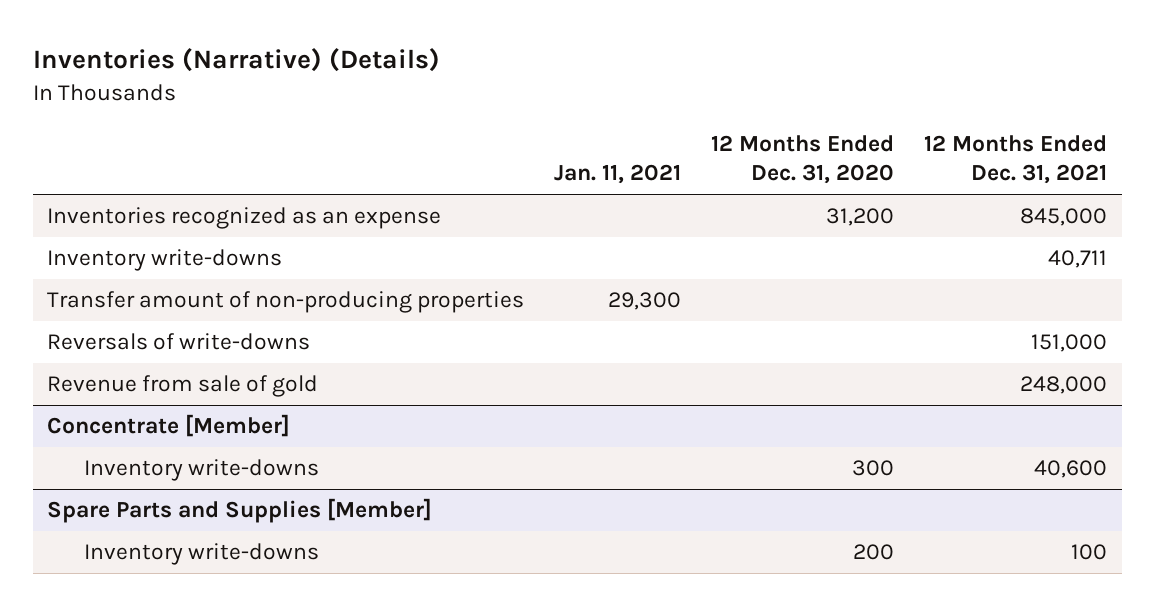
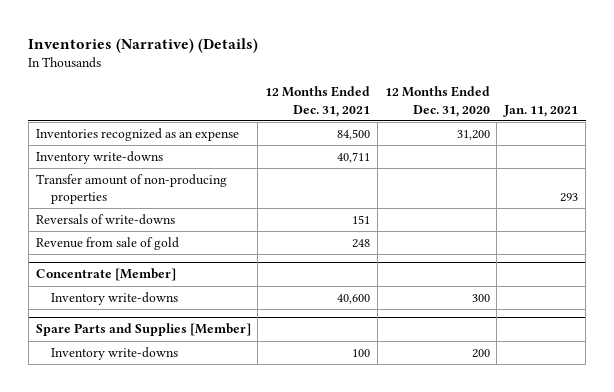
- | Jan. 11, 2021 | 12 Months Ended Dec. 31, 2020 | 12 Months Ended Dec. 31, 2021
+ | 12 Months Ended Dec. 31, 2021 | 12 Months Ended Dec. 31, 2020 | Jan. 11, 2021
- Inventories recognized as an expense | | 31,200 | 845,000
+ Inventories recognized as an expense | 84,500 | 31,200 |
- Transfer amount of non-producing properties | 29,300 | |
- Reversals of write-downs | | | 151,000
- Revenue from sale of gold | | | 248,000
+ Transfer amount of non-producing properties | | | 293
+ Reversals of write-downs | 151 | |
+ Revenue from sale of gold | 248 | |

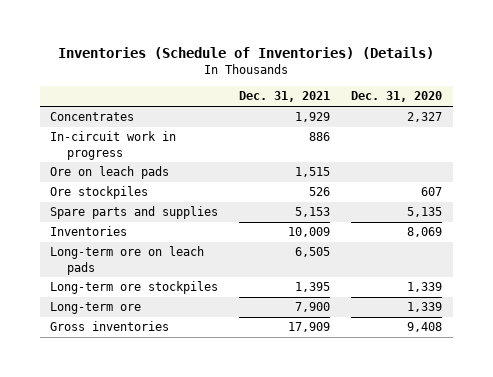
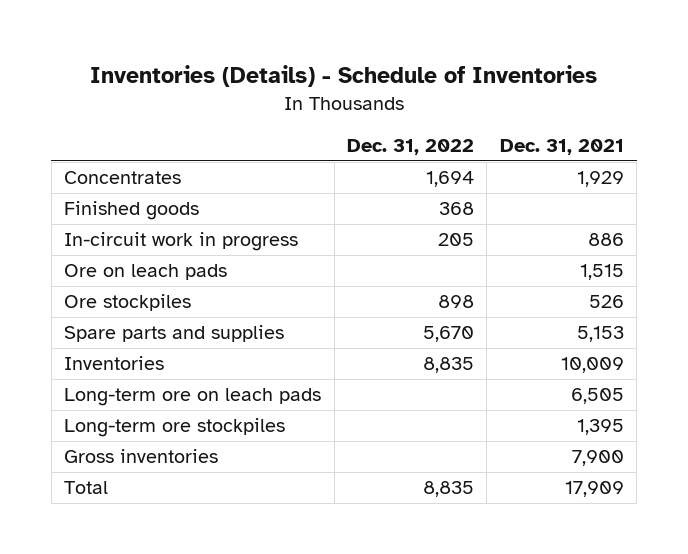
- Inventories (Schedule of Inventories) (Details)
+ Inventories (Details) - Schedule of Inventories
- | Dec. 31, 2021 | Dec. 31, 2020
+ | Dec. 31, 2022 | Dec. 31, 2021
+ Finished goods | 368 |
- Long-term ore | 7,900 | 1,339
- Gross inventories | 17,909 | 9,408
+ Gross inventories | | 7,900
+ Total | 8,835 | 17,909

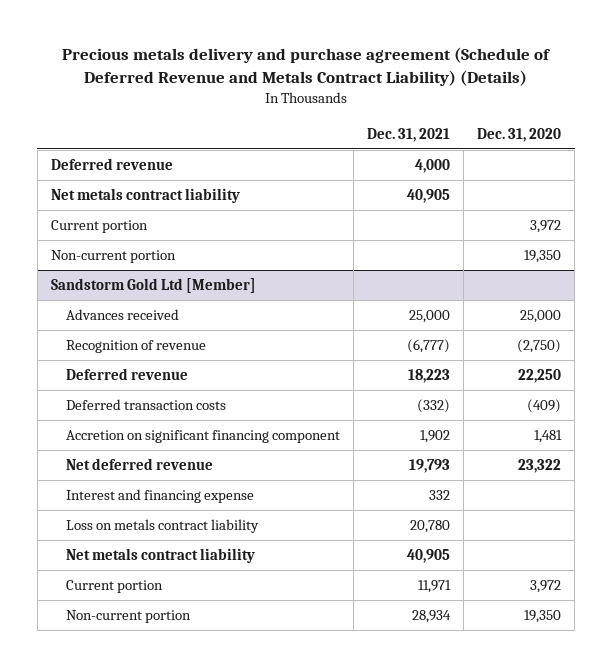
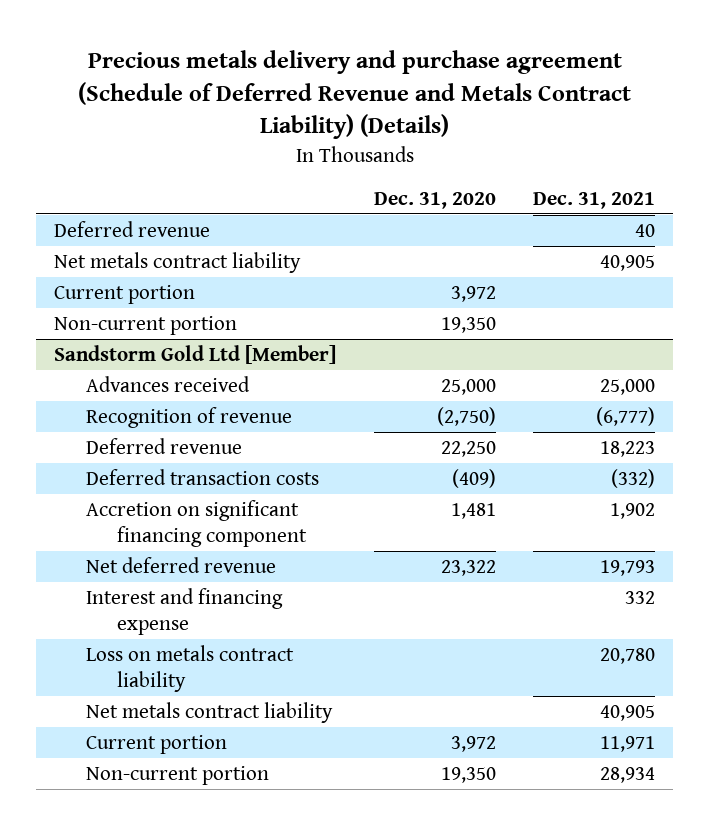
- | Dec. 31, 2021 | Dec. 31, 2020
+ | Dec. 31, 2020 | Dec. 31, 2021
- Deferred revenue | 4,000 |
+ Deferred revenue | | 40

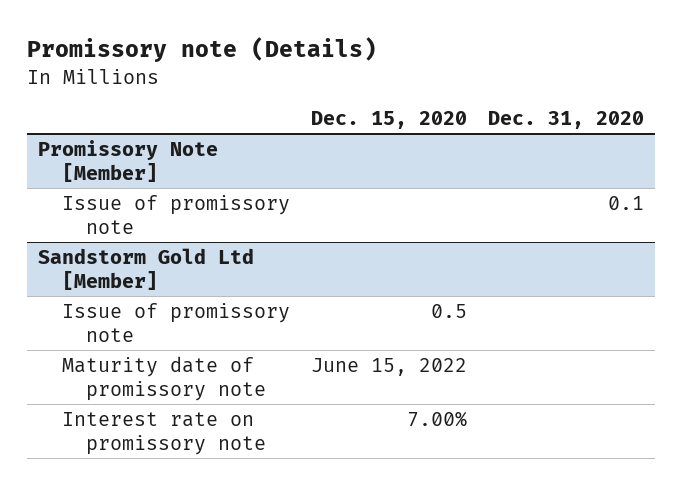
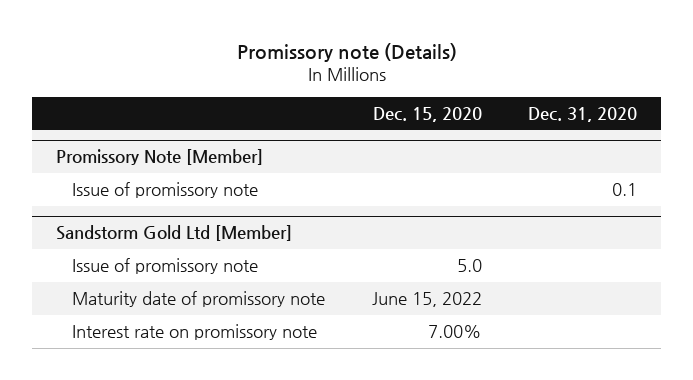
@ Sandstorm Gold Ltd [Member]
- Issue of promissory note | 0.5 |
+ Issue of promissory note | 5.0 |

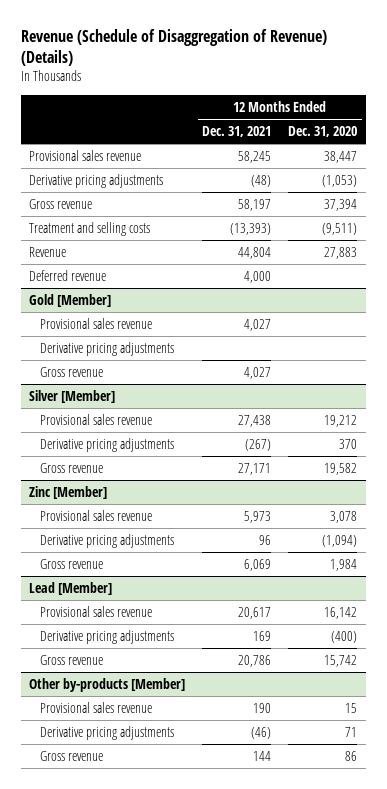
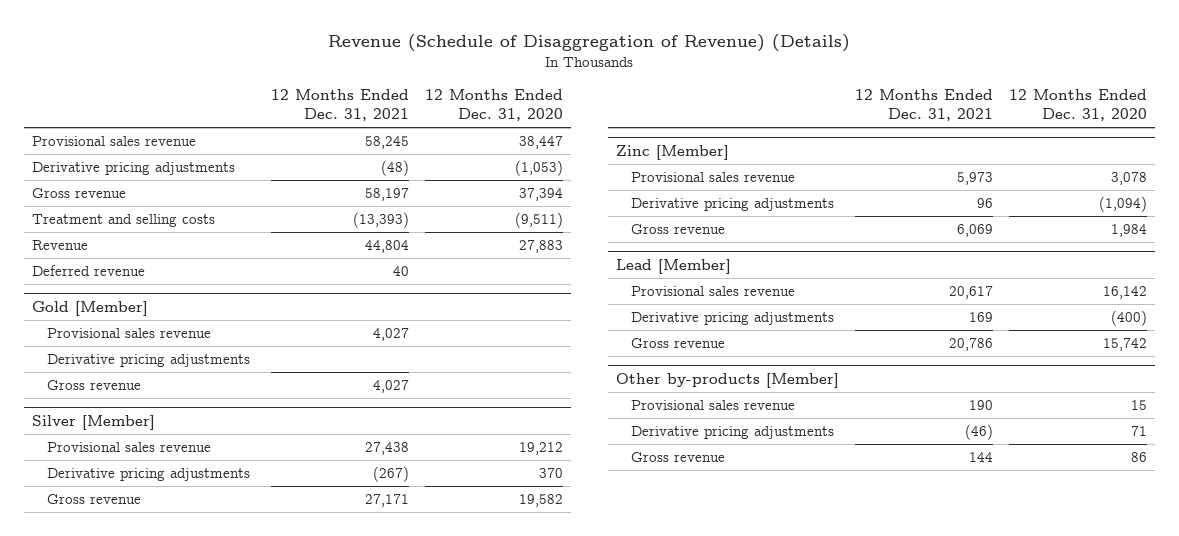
- Deferred revenue | 4,000 |
+ Deferred revenue | 40 |

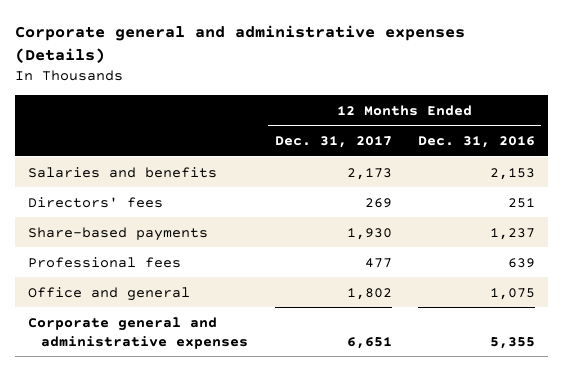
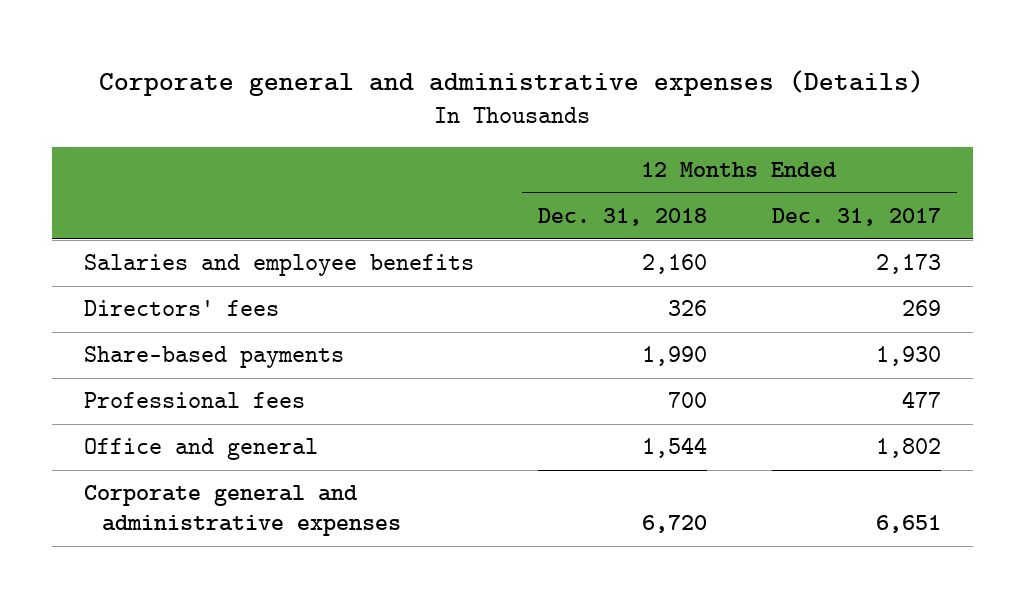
- | 12 Months Ended Dec. 31, 2017 | 12 Months Ended Dec. 31, 2016
+ | 12 Months Ended Dec. 31, 2018 | 12 Months Ended Dec. 31, 2017
- Salaries and benefits | 2,173 | 2,153
+ Salaries and employee benefits | 2,160 | 2,173

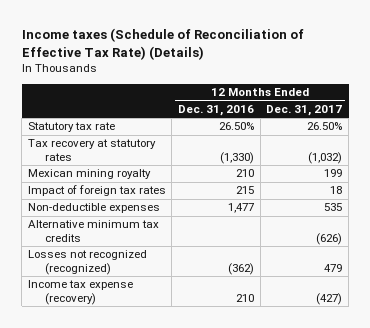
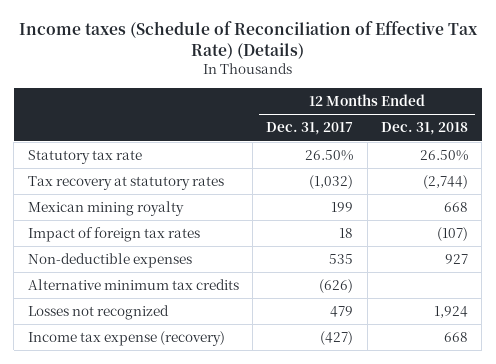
- | 12 Months Ended Dec. 31, 2016 | 12 Months Ended Dec. 31, 2017
+ | 12 Months Ended Dec. 31, 2017 | 12 Months Ended Dec. 31, 2018
- Losses not recognized (recognized) | (362) | 479
+ Losses not recognized | 479 | 1,924

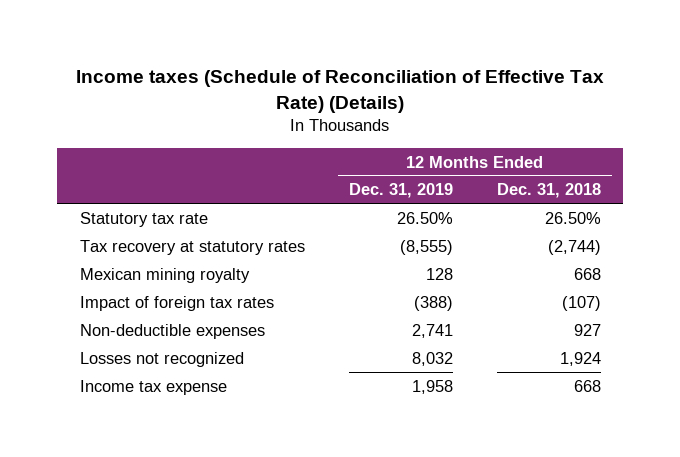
- | 12 Months Ended Dec. 31, 2017 | 12 Months Ended Dec. 31, 2018
+ | 12 Months Ended Dec. 31, 2019 | 12 Months Ended Dec. 31, 2018
- Alternative minimum tax credits | (626) |
- Income tax expense (recovery) | (427) | 668
+ Income tax expense | 1,958 | 668

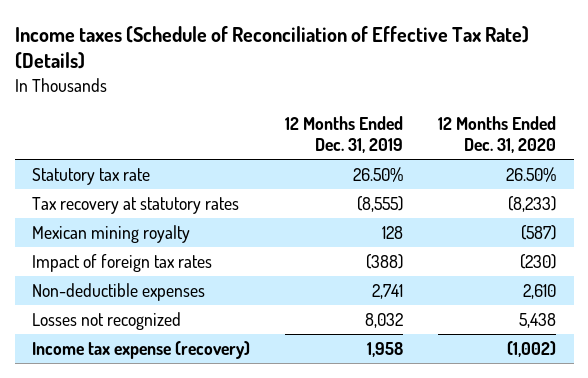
- | 12 Months Ended Dec. 31, 2019 | 12 Months Ended Dec. 31, 2018
+ | 12 Months Ended Dec. 31, 2019 | 12 Months Ended Dec. 31, 2020
- Income tax expense | 1,958 | 668
+ Income tax expense (recovery) | 1,958 | (1,002)

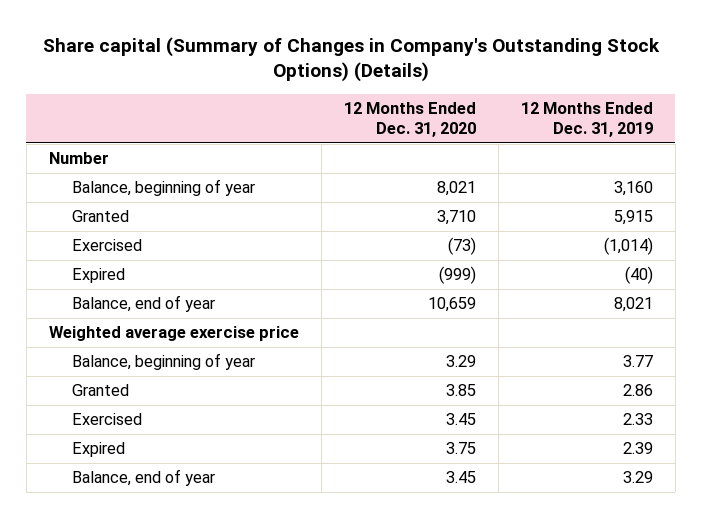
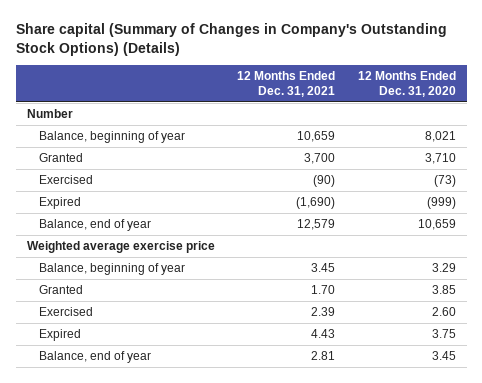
- | 12 Months Ended Dec. 31, 2020 | 12 Months Ended Dec. 31, 2019
+ | 12 Months Ended Dec. 31, 2021 | 12 Months Ended Dec. 31, 2020
- Exercised | 3.45 | 2.33
+ Exercised | 2.39 | 2.60

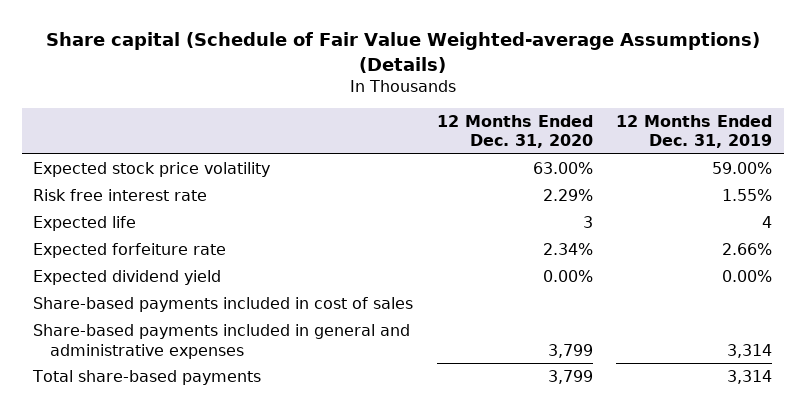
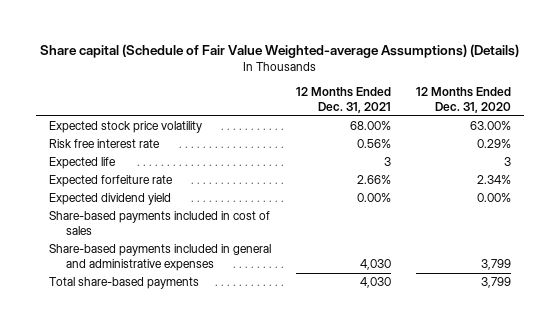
- | 12 Months Ended Dec. 31, 2020 | 12 Months Ended Dec. 31, 2019
+ | 12 Months Ended Dec. 31, 2021 | 12 Months Ended Dec. 31, 2020
- Risk free interest rate | 2.29% | 1.55%
+ Risk free interest rate | 0.56% | 0.29%

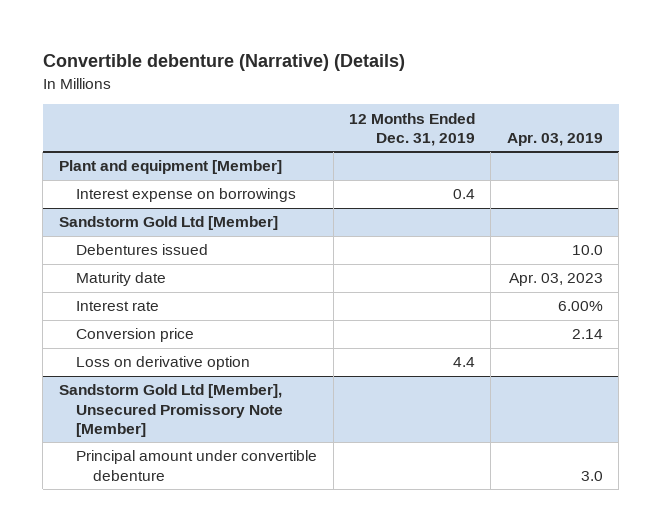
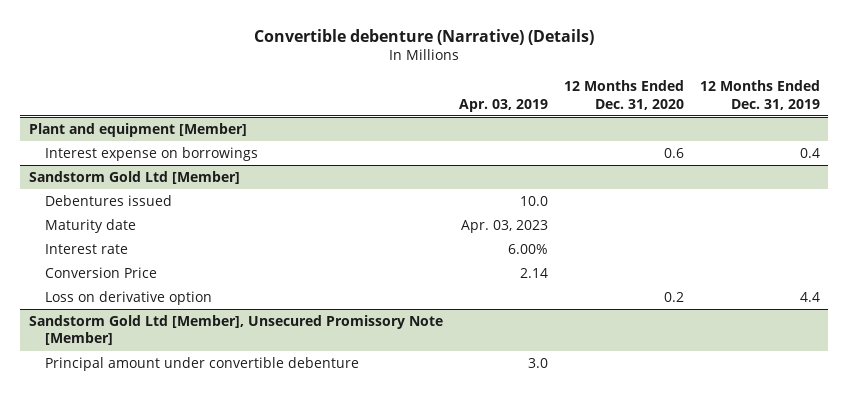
- | 12 Months Ended Dec. 31, 2019 | Apr. 03, 2019
+ | Apr. 03, 2019 | 12 Months Ended Dec. 31, 2020 | 12 Months Ended Dec. 31, 2019
@ Sandstorm Gold Ltd [Member]
- Conversion price | | 2.14
+ Conversion Price | 2.14 | |

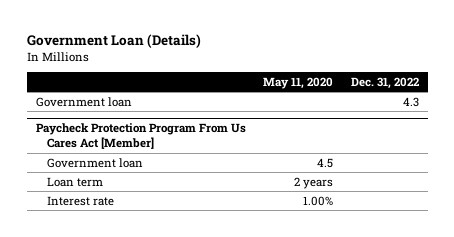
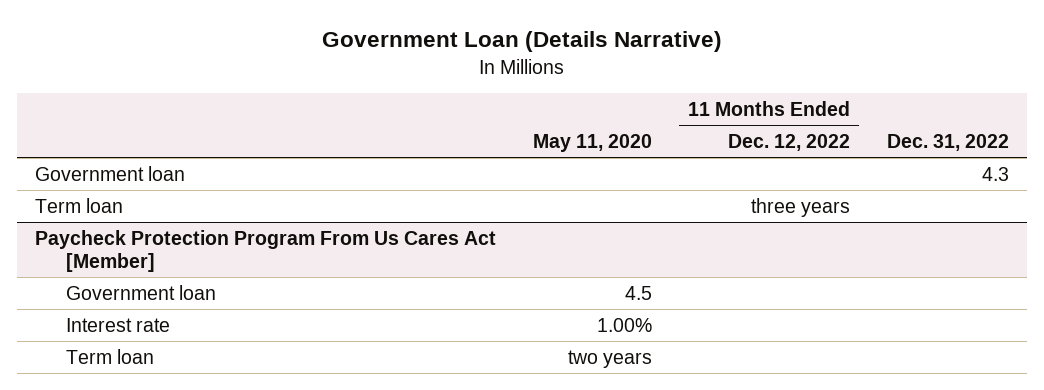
- Government Loan (Details)
+ Government Loan (Details Narrative)
- | May 11, 2020 | Dec. 31, 2022
+ | May 11, 2020 | 11 Months Ended Dec. 12, 2022 | Dec. 31, 2022
+ Term loan | | three years |
@ Paycheck Protection Program From Us Cares Act [Member]
- Loan term | 2 years |
+ Term loan | two years | |

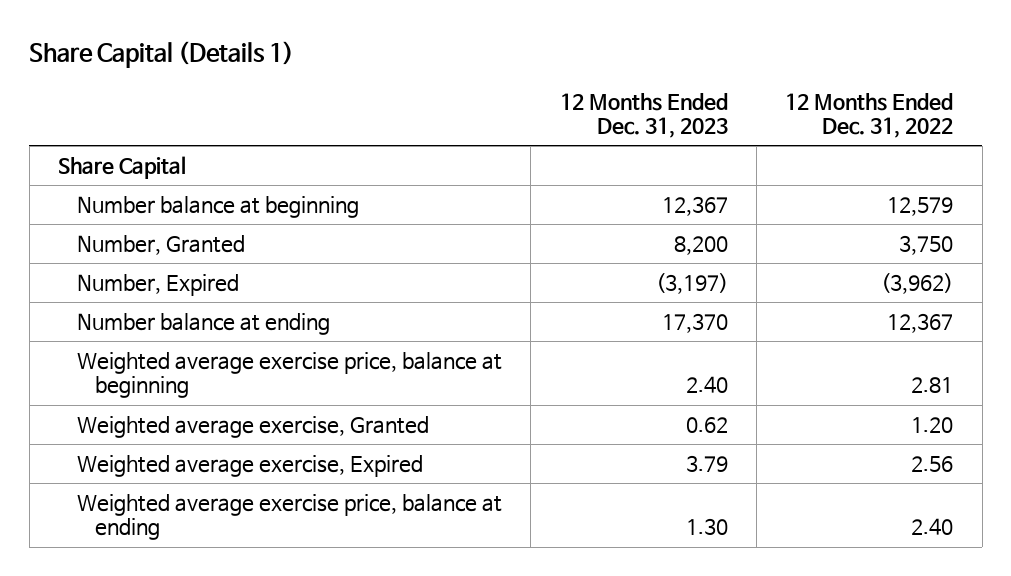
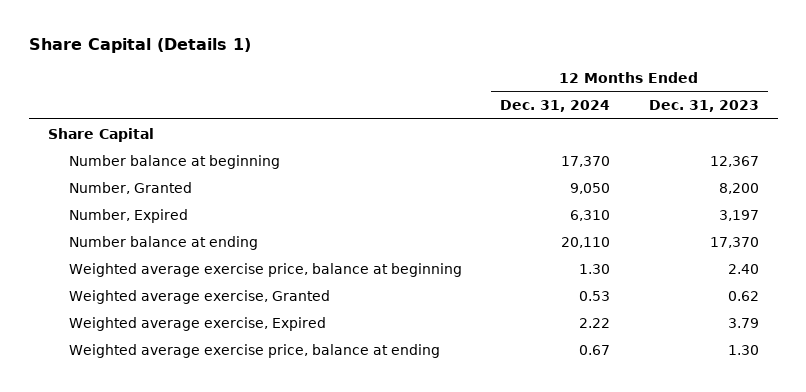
- | 12 Months Ended Dec. 31, 2023 | 12 Months Ended Dec. 31, 2022
+ | 12 Months Ended Dec. 31, 2024 | 12 Months Ended Dec. 31, 2023
- Number, Expired | (3,197) | (3,962)
+ Number, Expired | 6,310 | 3,197

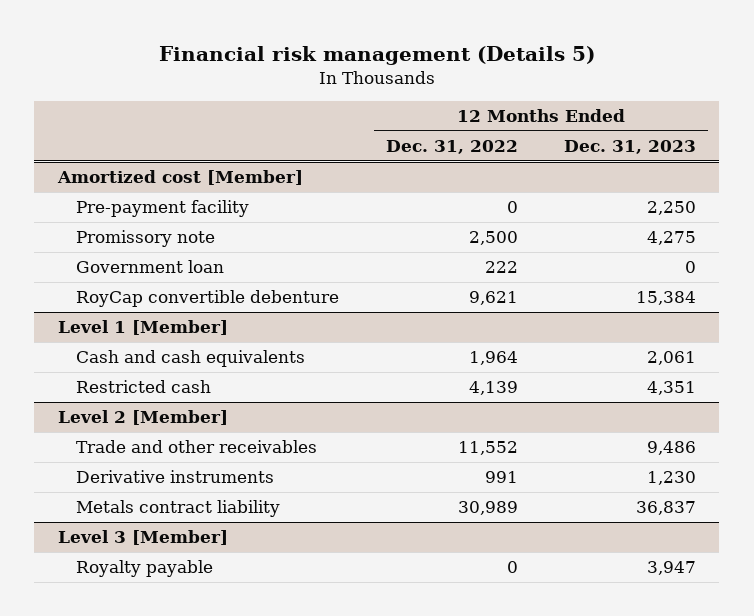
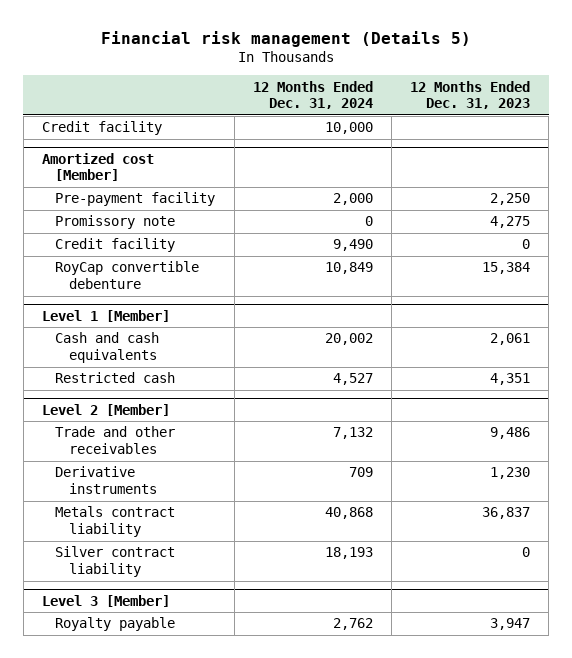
- | 12 Months Ended Dec. 31, 2022 | 12 Months Ended Dec. 31, 2023
+ | 12 Months Ended Dec. 31, 2024 | 12 Months Ended Dec. 31, 2023
+ Credit facility | 10,000 |
@ Amortized cost [Member]
- Government loan | 222 | 0
+ Credit facility | 9,490 | 0
@ Level 2 [Member]
+ Silver contract liability | 18,193 | 0

